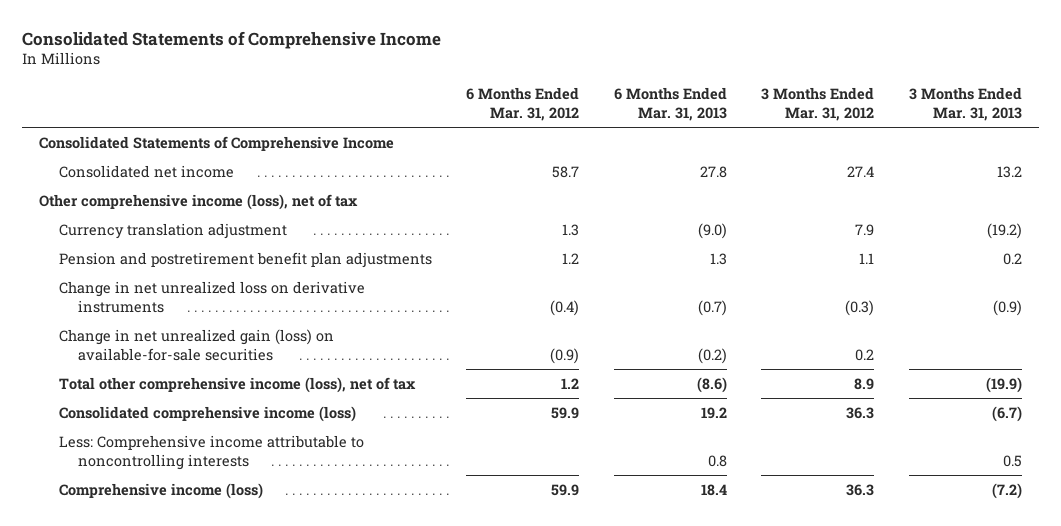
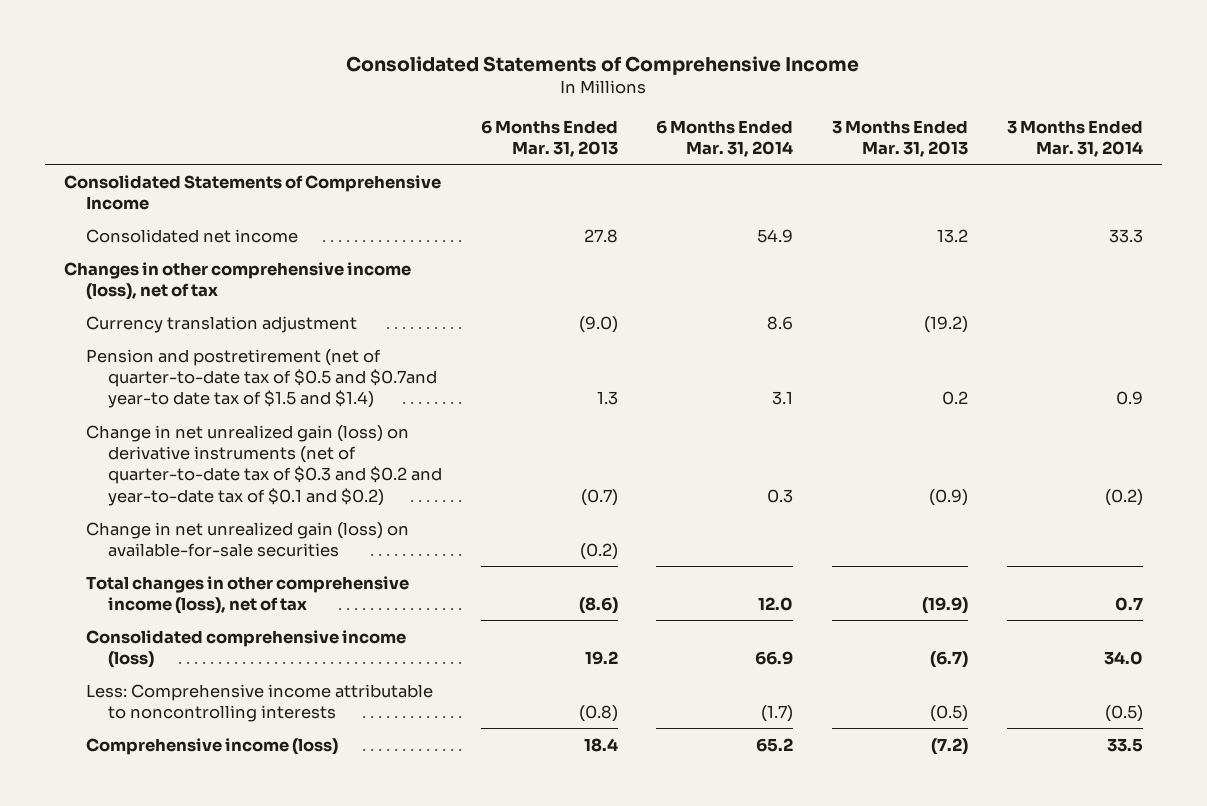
- | 6 Months Ended Mar. 31, 2012 | 6 Months Ended Mar. 31, 2013 | 3 Months Ended Mar. 31, 2012 | 3 Months Ended Mar. 31, 2013
+ | 6 Months Ended Mar. 31, 2013 | 6 Months Ended Mar. 31, 2014 | 3 Months Ended Mar. 31, 2013 | 3 Months Ended Mar. 31, 2014
- Other comprehensive income (loss), net of tax
+ Changes in other comprehensive income (loss), net of tax
- Pension and postretirement benefit plan adjustments | 1.2 | 1.3 | 1.1 | 0.2
- Change in net unrealized loss on derivative instruments | (0.4) | (0.7) | (0.3) | (0.9)
+ Pension and postretirement (net of quarter-to-date tax of $0.5 and $0.7and year-to date tax of $1.5 and $1.4) | 1.3 | 3.1 | 0.2 | 0.9
+ Change in net unrealized gain (loss) on derivative instruments (net of quarter-to-date tax of $0.3 and $0.2 and year-to-date tax of $0.1 and $0.2) | (0.7) | 0.3 | (0.9) | (0.2)
- Total other comprehensive income (loss), net of tax | 1.2 | (8.6) | 8.9 | (19.9)
+ Total changes in other comprehensive income (loss), net of tax | (8.6) | 12.0 | (19.9) | 0.7
- Less: Comprehensive income attributable to noncontrolling interests | | 0.8 | | 0.5
+ Less: Comprehensive income attributable to noncontrolling interests | (0.8) | (1.7) | (0.5) | (0.5)

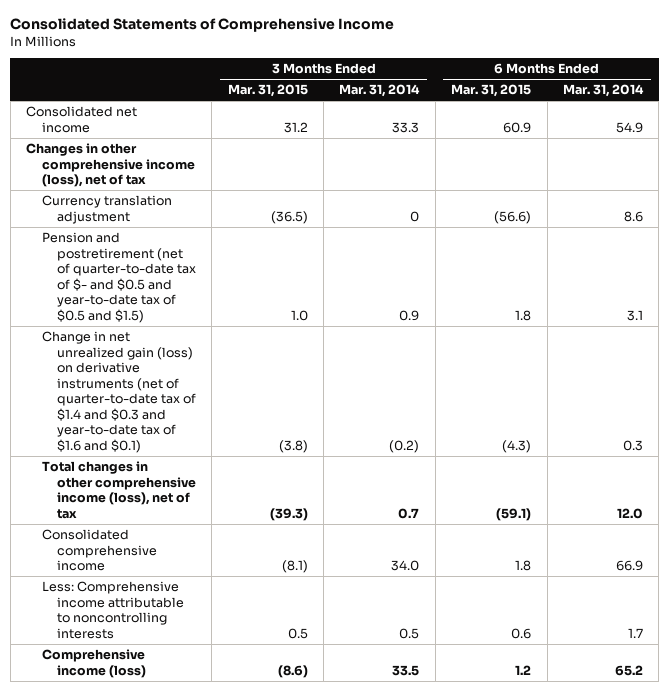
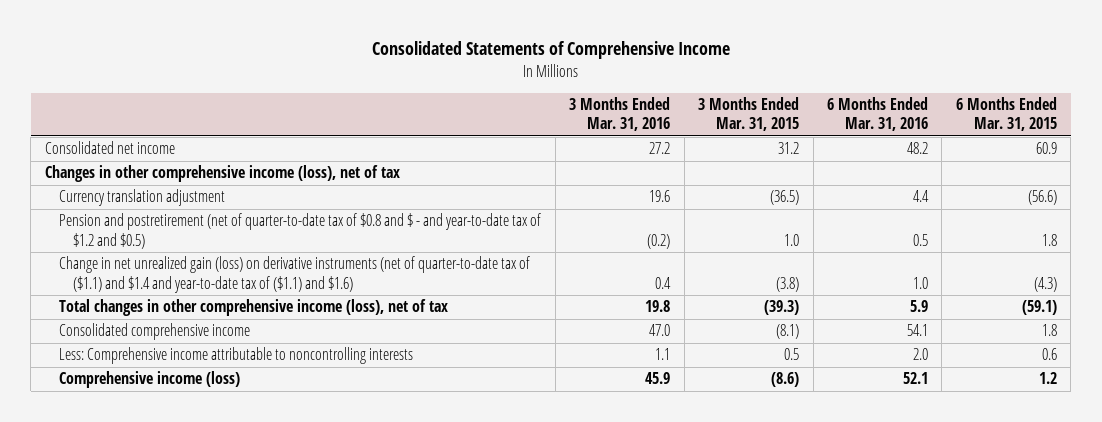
- | 3 Months Ended Mar. 31, 2015 | 3 Months Ended Mar. 31, 2014 | 6 Months Ended Mar. 31, 2015 | 6 Months Ended Mar. 31, 2014
+ | 3 Months Ended Mar. 31, 2016 | 3 Months Ended Mar. 31, 2015 | 6 Months Ended Mar. 31, 2016 | 6 Months Ended Mar. 31, 2015
- Pension and postretirement (net of quarter-to-date tax of $- and $0.5 and year-to-date tax of $0.5 and $1.5) | 1.0 | 0.9 | 1.8 | 3.1
- Change in net unrealized gain (loss) on derivative instruments (net of quarter-to-date tax of $1.4 and $0.3 and year-to-date tax of $1.6 and $0.1) | (3.8) | (0.2) | (4.3) | 0.3
+ Pension and postretirement (net of quarter-to-date tax of $0.8 and $ - and year-to-date tax of $1.2 and $0.5) | (0.2) | 1.0 | 0.5 | 1.8
+ Change in net unrealized gain (loss) on derivative instruments (net of quarter-to-date tax of ($1.1) and $1.4 and year-to-date tax of ($1.1) and $1.6) | 0.4 | (3.8) | 1.0 | (4.3)

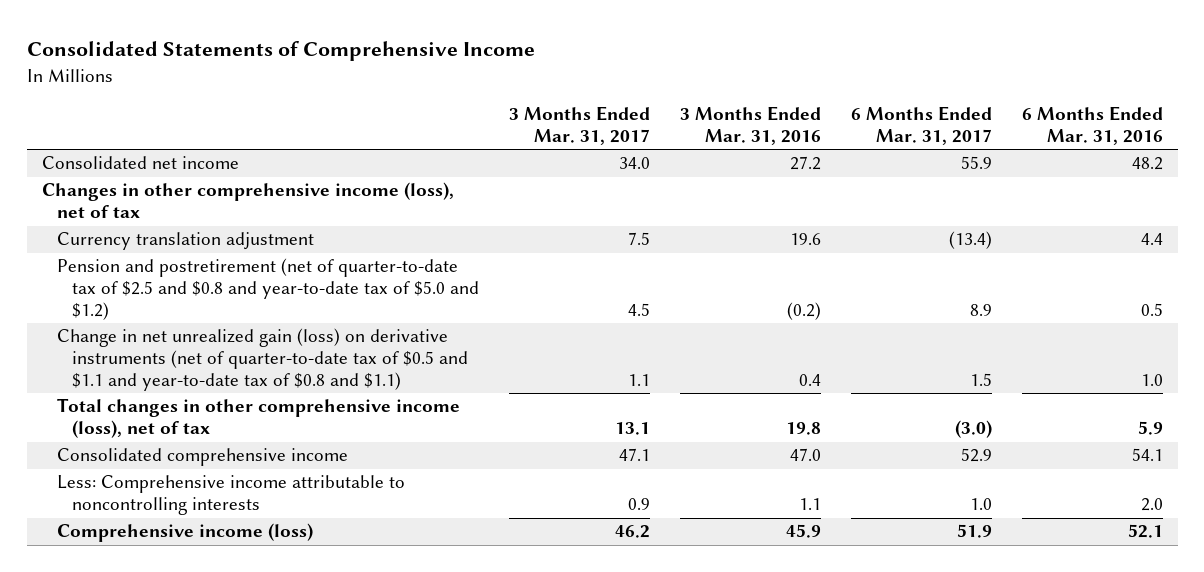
- | 3 Months Ended Mar. 31, 2016 | 3 Months Ended Mar. 31, 2015 | 6 Months Ended Mar. 31, 2016 | 6 Months Ended Mar. 31, 2015
+ | 3 Months Ended Mar. 31, 2017 | 3 Months Ended Mar. 31, 2016 | 6 Months Ended Mar. 31, 2017 | 6 Months Ended Mar. 31, 2016
- Pension and postretirement (net of quarter-to-date tax of $0.8 and $ - and year-to-date tax of $1.2 and $0.5) | (0.2) | 1.0 | 0.5 | 1.8
- Change in net unrealized gain (loss) on derivative instruments (net of quarter-to-date tax of ($1.1) and $1.4 and year-to-date tax of ($1.1) and $1.6) | 0.4 | (3.8) | 1.0 | (4.3)
+ Pension and postretirement (net of quarter-to-date tax of $2.5 and $0.8 and year-to-date tax of $5.0 and $1.2) | 4.5 | (0.2) | 8.9 | 0.5
+ Change in net unrealized gain (loss) on derivative instruments (net of quarter-to-date tax of $0.5 and $1.1 and year-to-date tax of $0.8 and $1.1) | 1.1 | 0.4 | 1.5 | 1.0

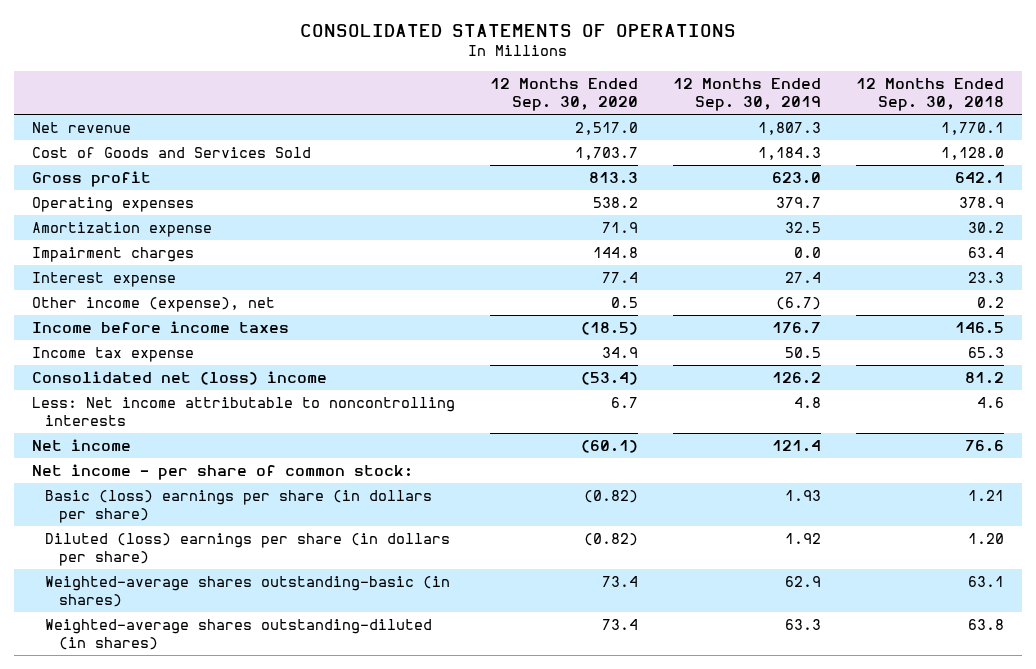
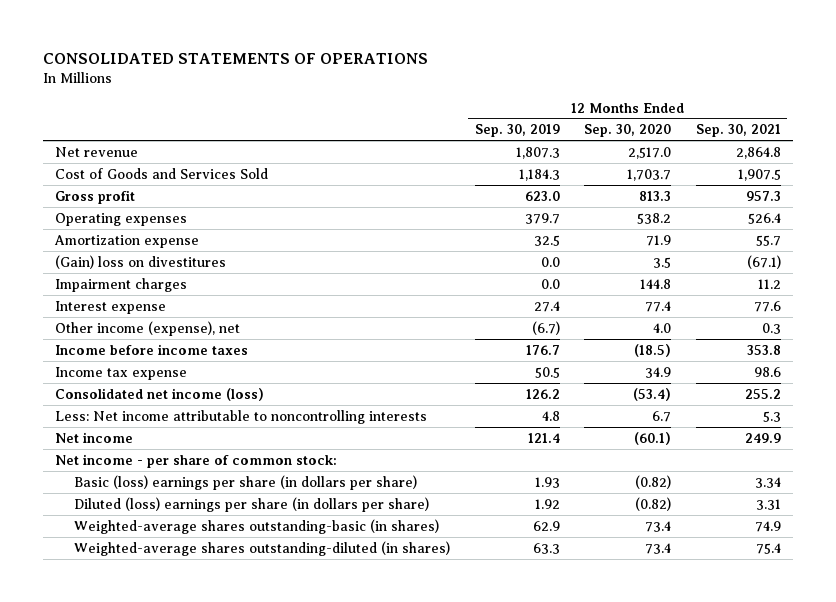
- | 12 Months Ended Sep. 30, 2020 | 12 Months Ended Sep. 30, 2019 | 12 Months Ended Sep. 30, 2018
+ | 12 Months Ended Sep. 30, 2019 | 12 Months Ended Sep. 30, 2020 | 12 Months Ended Sep. 30, 2021
+ (Gain) loss on divestitures | 0.0 | 3.5 | (67.1)
- Other income (expense), net | 0.5 | (6.7) | 0.2
+ Other income (expense), net | (6.7) | 4.0 | 0.3
- Consolidated net (loss) income | (53.4) | 126.2 | 81.2
+ Consolidated net income (loss) | 126.2 | (53.4) | 255.2

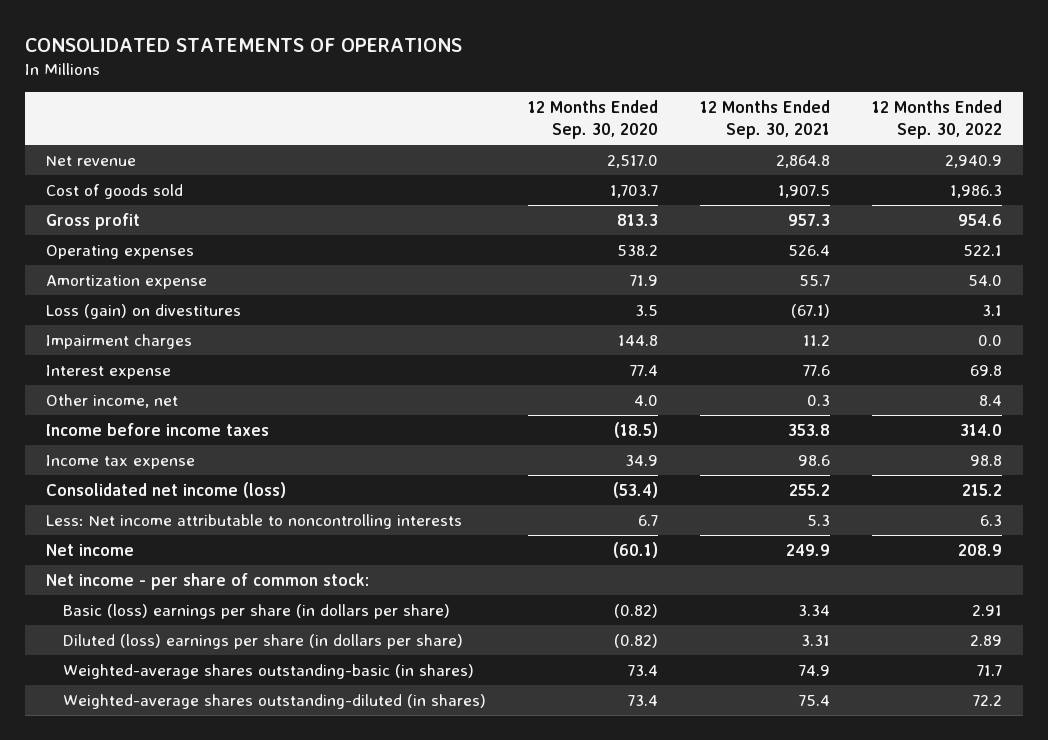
- | 12 Months Ended Sep. 30, 2019 | 12 Months Ended Sep. 30, 2020 | 12 Months Ended Sep. 30, 2021
+ | 12 Months Ended Sep. 30, 2020 | 12 Months Ended Sep. 30, 2021 | 12 Months Ended Sep. 30, 2022
- Cost of Goods and Services Sold | 1,184.3 | 1,703.7 | 1,907.5
+ Cost of goods sold | 1,703.7 | 1,907.5 | 1,986.3
- (Gain) loss on divestitures | 0.0 | 3.5 | (67.1)
+ Loss (gain) on divestitures | 3.5 | (67.1) | 3.1
- Other income (expense), net | (6.7) | 4.0 | 0.3
+ Other income, net | 4.0 | 0.3 | 8.4

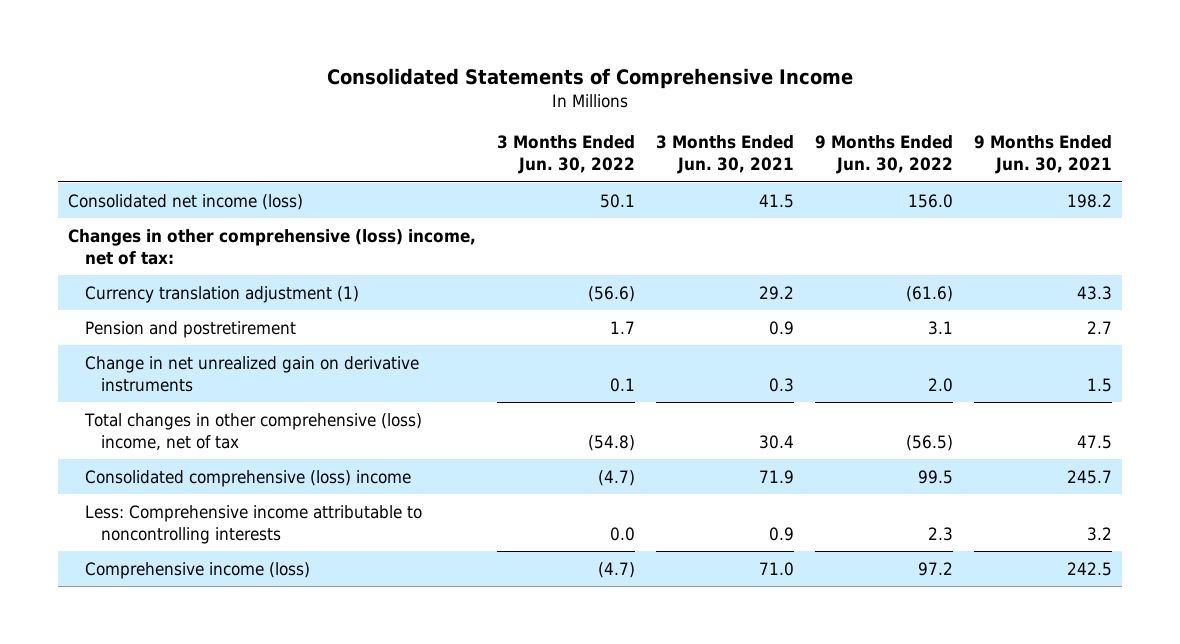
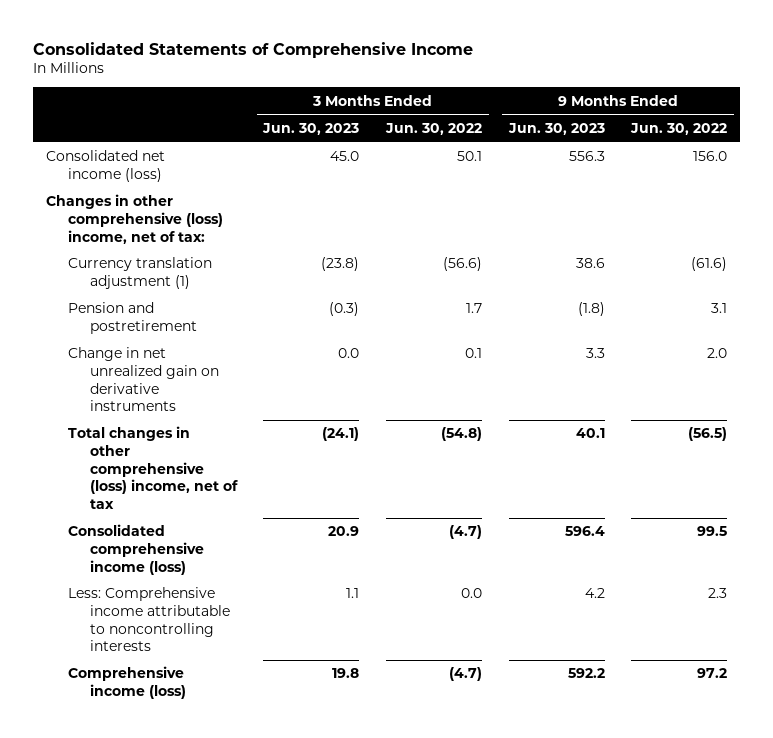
- | 3 Months Ended Jun. 30, 2022 | 3 Months Ended Jun. 30, 2021 | 9 Months Ended Jun. 30, 2022 | 9 Months Ended Jun. 30, 2021
+ | 3 Months Ended Jun. 30, 2023 | 3 Months Ended Jun. 30, 2022 | 9 Months Ended Jun. 30, 2023 | 9 Months Ended Jun. 30, 2022
- Consolidated comprehensive (loss) income | (4.7) | 71.9 | 99.5 | 245.7
+ Consolidated comprehensive income (loss) | 20.9 | (4.7) | 596.4 | 99.5

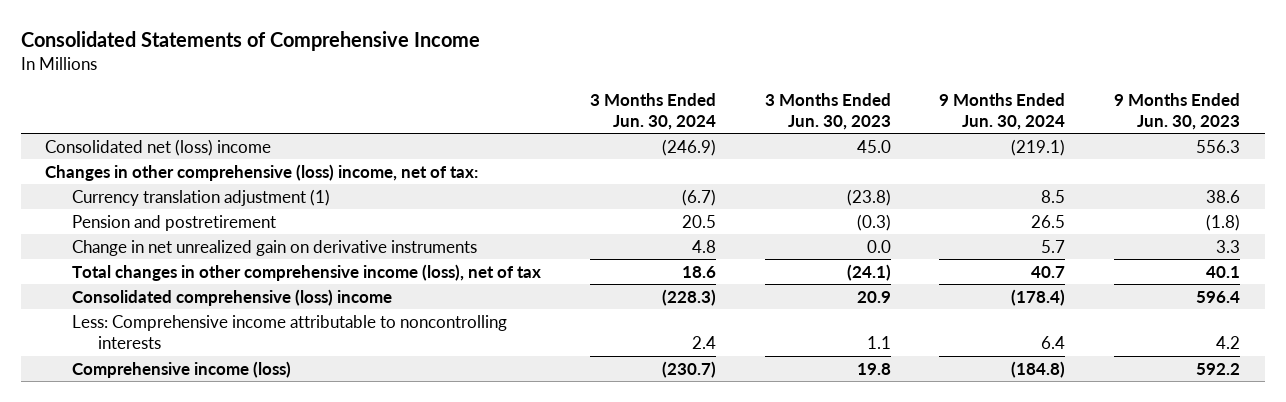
- | 3 Months Ended Jun. 30, 2023 | 3 Months Ended Jun. 30, 2022 | 9 Months Ended Jun. 30, 2023 | 9 Months Ended Jun. 30, 2022
+ | 3 Months Ended Jun. 30, 2024 | 3 Months Ended Jun. 30, 2023 | 9 Months Ended Jun. 30, 2024 | 9 Months Ended Jun. 30, 2023
- Consolidated net income (loss) | 45.0 | 50.1 | 556.3 | 156.0
+ Consolidated net (loss) income | (246.9) | 45.0 | (219.1) | 556.3
- Total changes in other comprehensive (loss) income, net of tax | (24.1) | (54.8) | 40.1 | (56.5)
- Consolidated comprehensive income (loss) | 20.9 | (4.7) | 596.4 | 99.5
+ Total changes in other comprehensive income (loss), net of tax | 18.6 | (24.1) | 40.7 | 40.1
+ Consolidated comprehensive (loss) income | (228.3) | 20.9 | (178.4) | 596.4

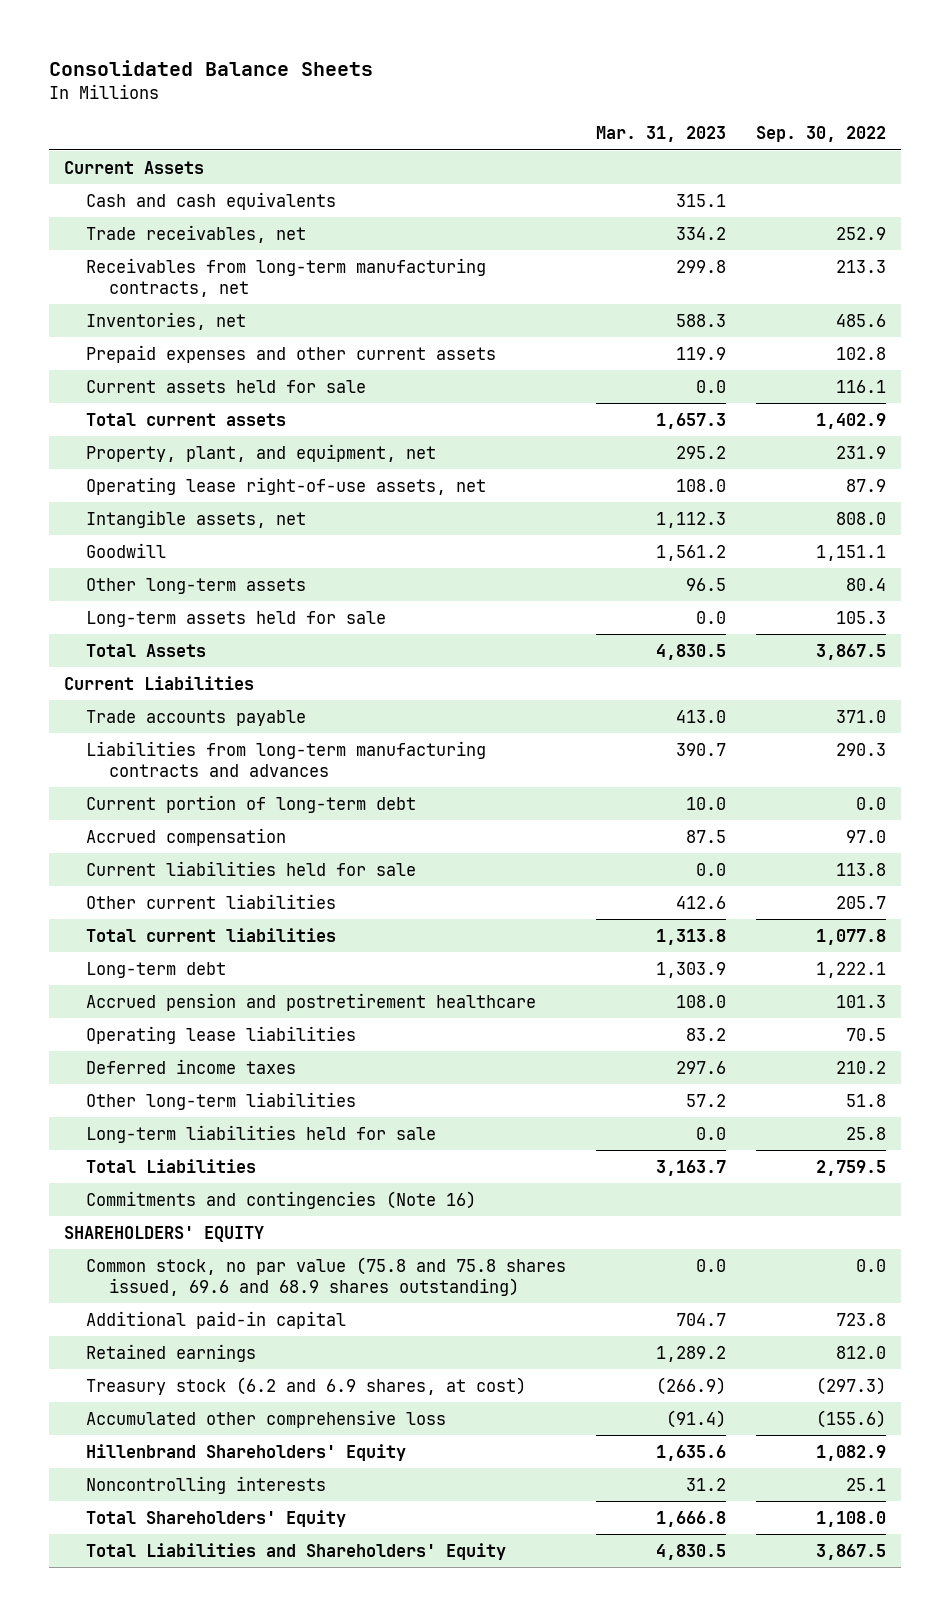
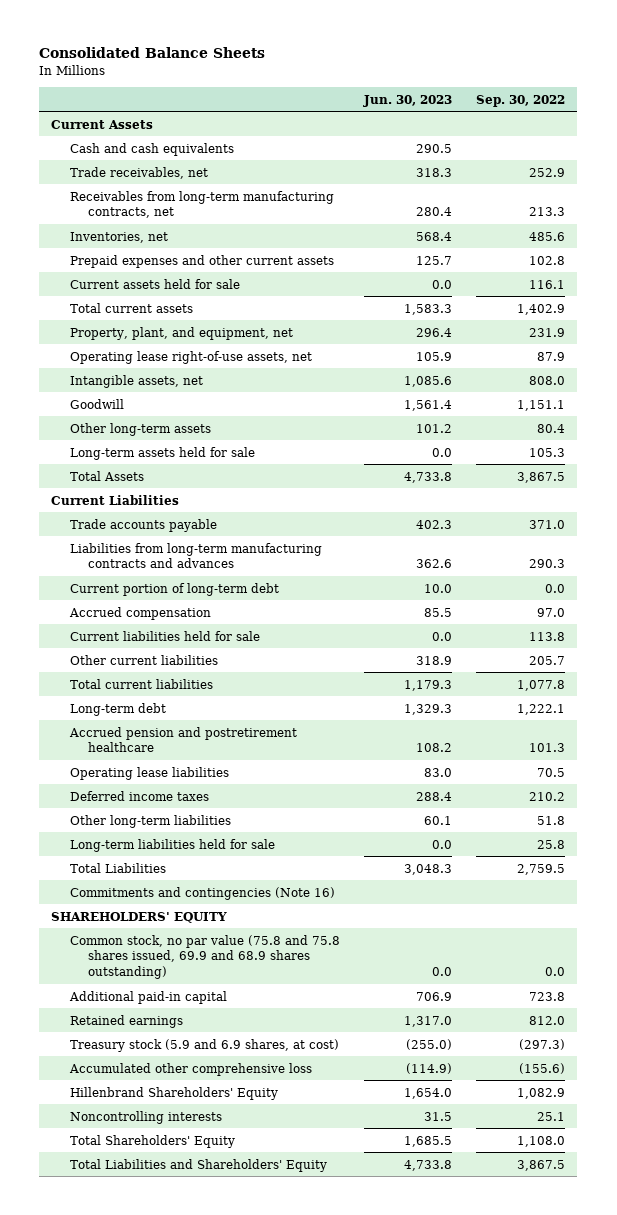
- | Mar. 31, 2023 | Sep. 30, 2022
+ | Jun. 30, 2023 | Sep. 30, 2022
- Common stock, no par value (75.8 and 75.8 shares issued, 69.6 and 68.9 shares outstanding) | 0.0 | 0.0
+ Common stock, no par value (75.8 and 75.8 shares issued, 69.9 and 68.9 shares outstanding) | 0.0 | 0.0
- Treasury stock (6.2 and 6.9 shares, at cost) | (266.9) | (297.3)
+ Treasury stock (5.9 and 6.9 shares, at cost) | (255.0) | (297.3)

